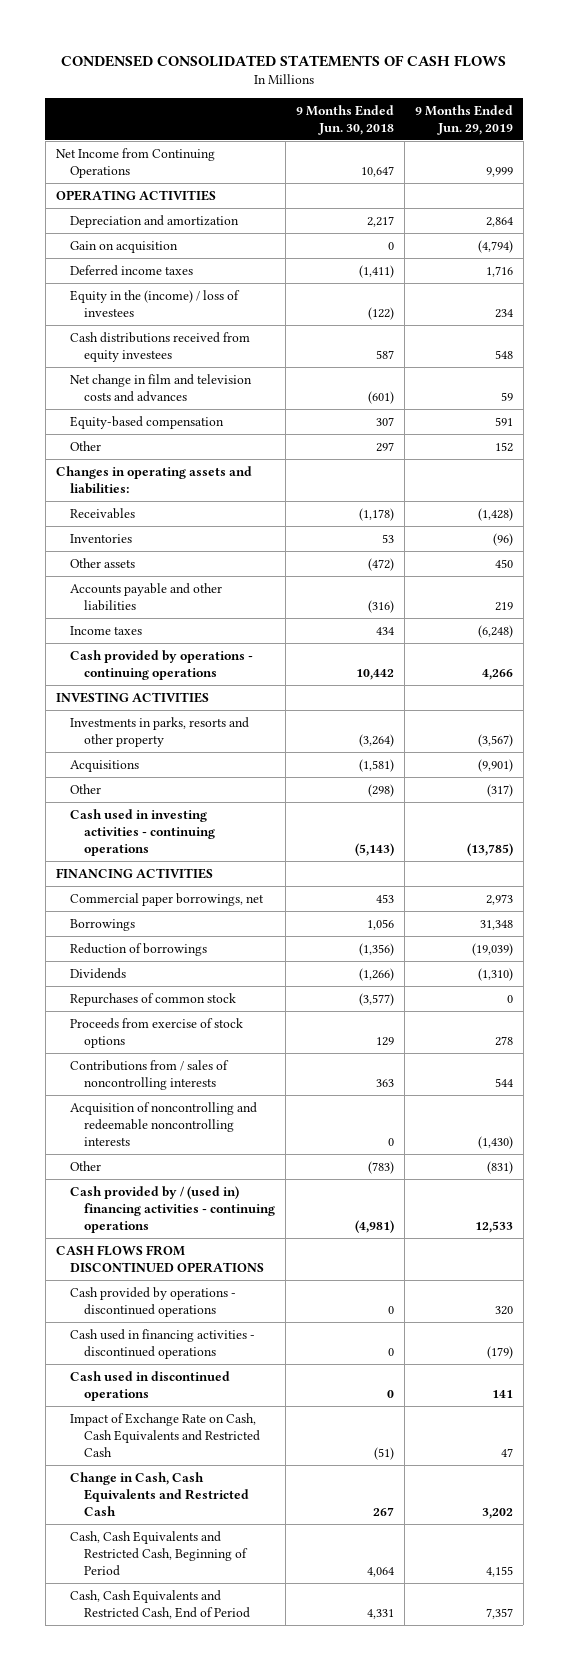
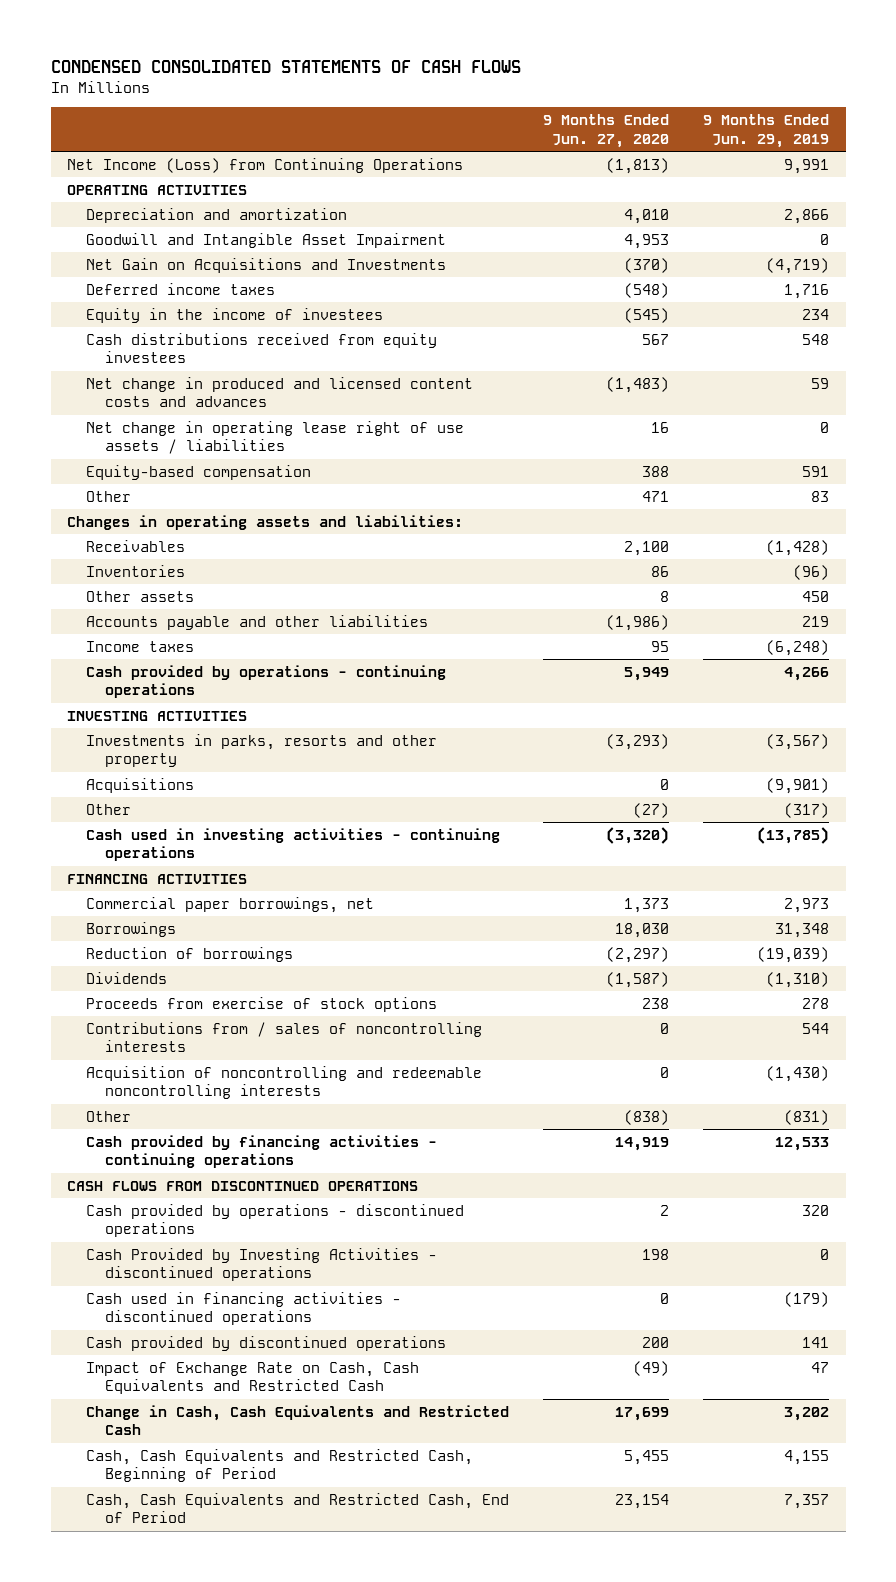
- | 9 Months Ended Jun. 30, 2018 | 9 Months Ended Jun. 29, 2019
+ | 9 Months Ended Jun. 27, 2020 | 9 Months Ended Jun. 29, 2019
- Net Income from Continuing Operations | 10,647 | 9,999
+ Net Income (Loss) from Continuing Operations | (1,813) | 9,991
- Depreciation and amortization | 2,217 | 2,864
- Gain on acquisition | 0 | (4,794)
+ Depreciation and amortization | 4,010 | 2,866
+ Goodwill and Intangible Asset Impairment | 4,953 | 0
+ Net Gain on Acquisitions and Investments | (370) | (4,719)
- Equity in the (income) / loss of investees | (122) | 234
+ Equity in the income of investees | (545) | 234
- Net change in film and television costs and advances | (601) | 59
+ Net change in produced and licensed content costs and advances | (1,483) | 59
+ Net change in operating lease right of use assets / liabilities | 16 | 0
- Other | 297 | 152
+ Other | 471 | 83
- Repurchases of common stock | (3,577) | 0
- Cash provided by / (used in) financing activities - continuing operations | (4,981) | 12,533
+ Cash provided by financing activities - continuing operations | 14,919 | 12,533
+ Cash Provided by Investing Activities - discontinued operations | 198 | 0
- Cash used in discontinued operations | 0 | 141
+ Cash provided by discontinued operations | 200 | 141

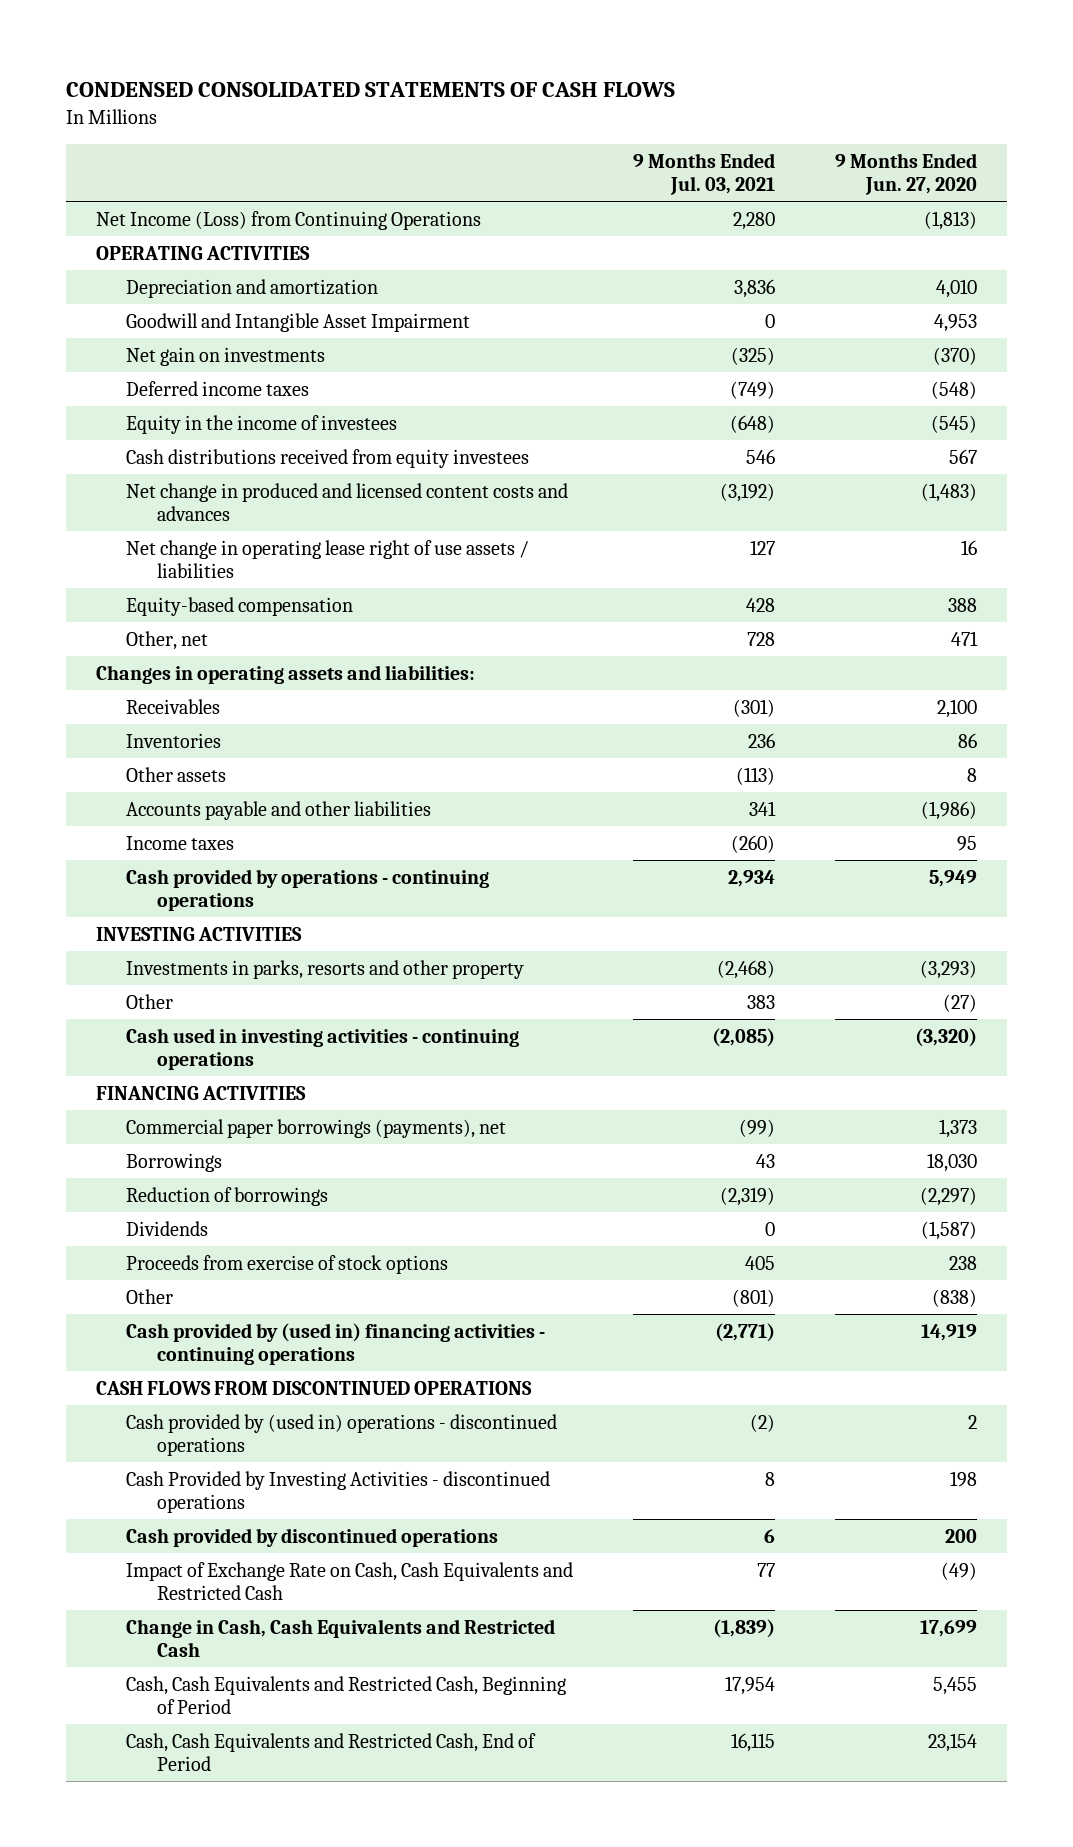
- | 9 Months Ended Jun. 27, 2020 | 9 Months Ended Jun. 29, 2019
+ | 9 Months Ended Jul. 03, 2021 | 9 Months Ended Jun. 27, 2020
- Net Gain on Acquisitions and Investments | (370) | (4,719)
+ Net gain on investments | (325) | (370)
- Other | 471 | 83
+ Other, net | 728 | 471
- Acquisitions | 0 | (9,901)
- Commercial paper borrowings, net | 1,373 | 2,973
+ Commercial paper borrowings (payments), net | (99) | 1,373
- Contributions from / sales of noncontrolling interests | 0 | 544
- Acquisition of noncontrolling and redeemable noncontrolling interests | 0 | (1,430)
- Cash provided by financing activities - continuing operations | 14,919 | 12,533
+ Cash provided by (used in) financing activities - continuing operations | (2,771) | 14,919
- Cash provided by operations - discontinued operations | 2 | 320
+ Cash provided by (used in) operations - discontinued operations | (2) | 2
- Cash used in financing activities - discontinued operations | 0 | (179)

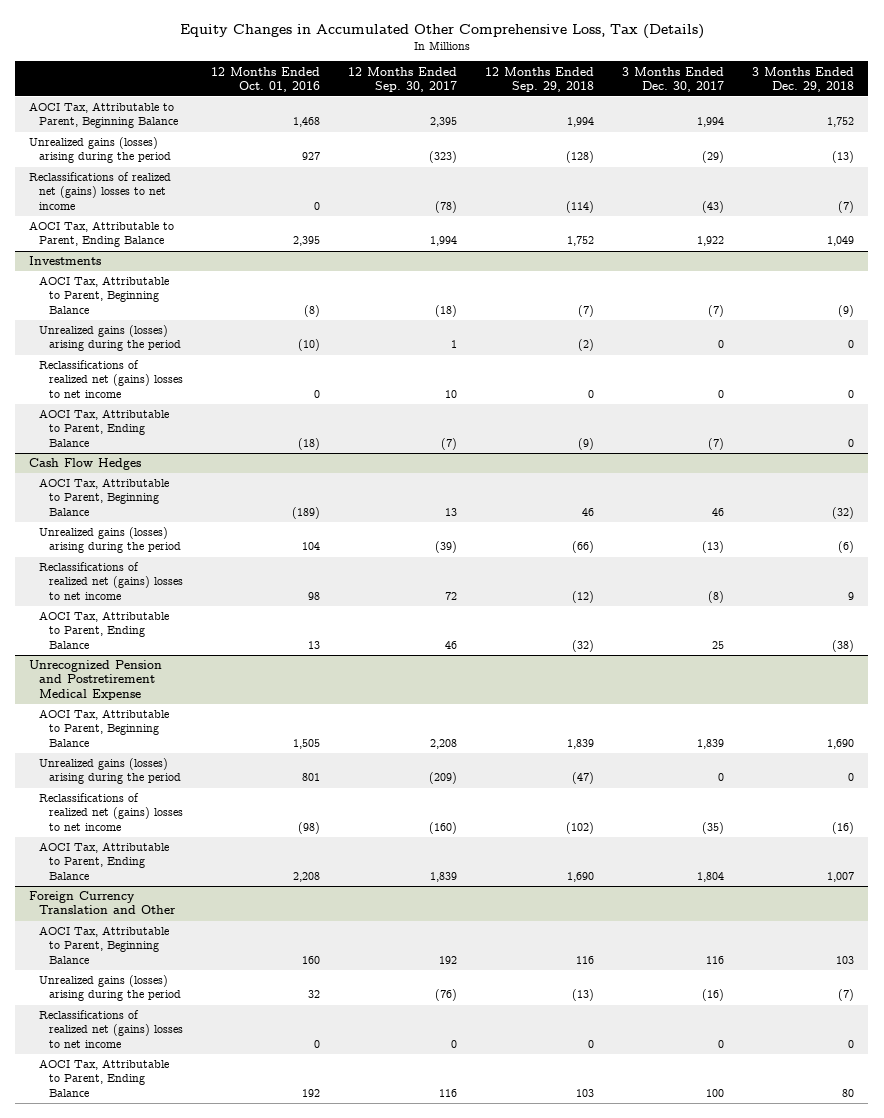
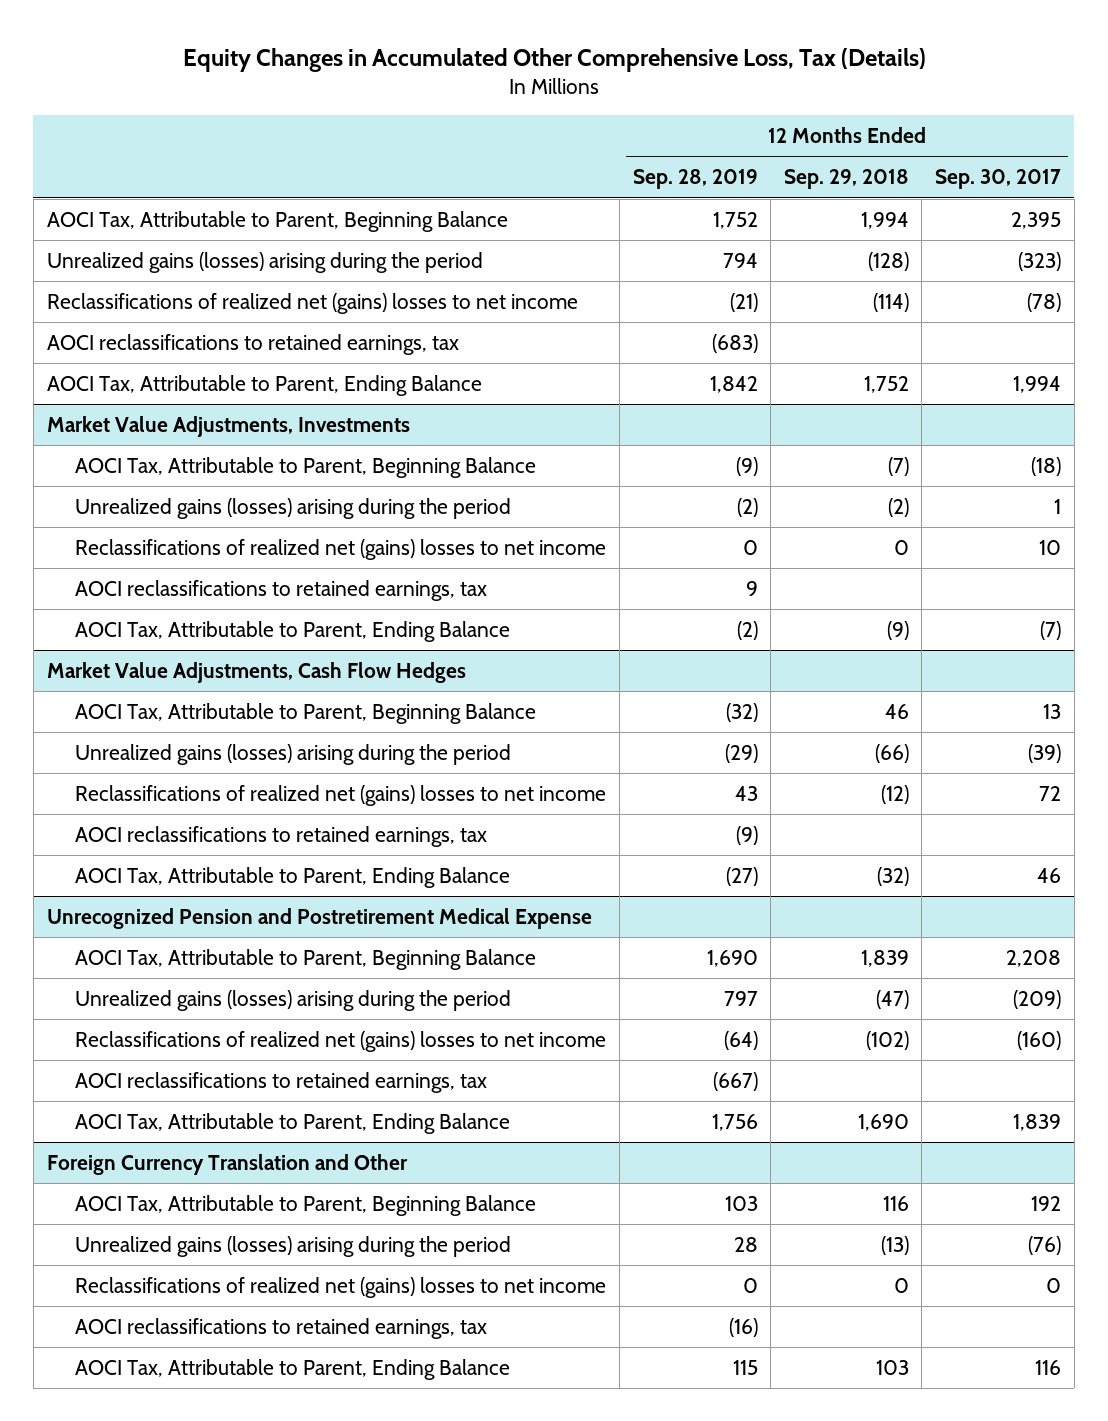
- | 12 Months Ended Oct. 01, 2016 | 12 Months Ended Sep. 30, 2017 | 12 Months Ended Sep. 29, 2018 | 3 Months Ended Dec. 30, 2017 | 3 Months Ended Dec. 29, 2018
+ | 12 Months Ended Sep. 28, 2019 | 12 Months Ended Sep. 29, 2018 | 12 Months Ended Sep. 30, 2017
+ AOCI reclassifications to retained earnings, tax | (683) | |
- Investments
+ Market Value Adjustments, Investments
+ AOCI reclassifications to retained earnings, tax | 9 | |
- Cash Flow Hedges
+ Market Value Adjustments, Cash Flow Hedges
+ AOCI reclassifications to retained earnings, tax | (9) | |
@ Unrecognized Pension and Postretirement Medical Expense
+ AOCI reclassifications to retained earnings, tax | (667) | |
@ Foreign Currency Translation and Other
+ AOCI reclassifications to retained earnings, tax | (16) | |

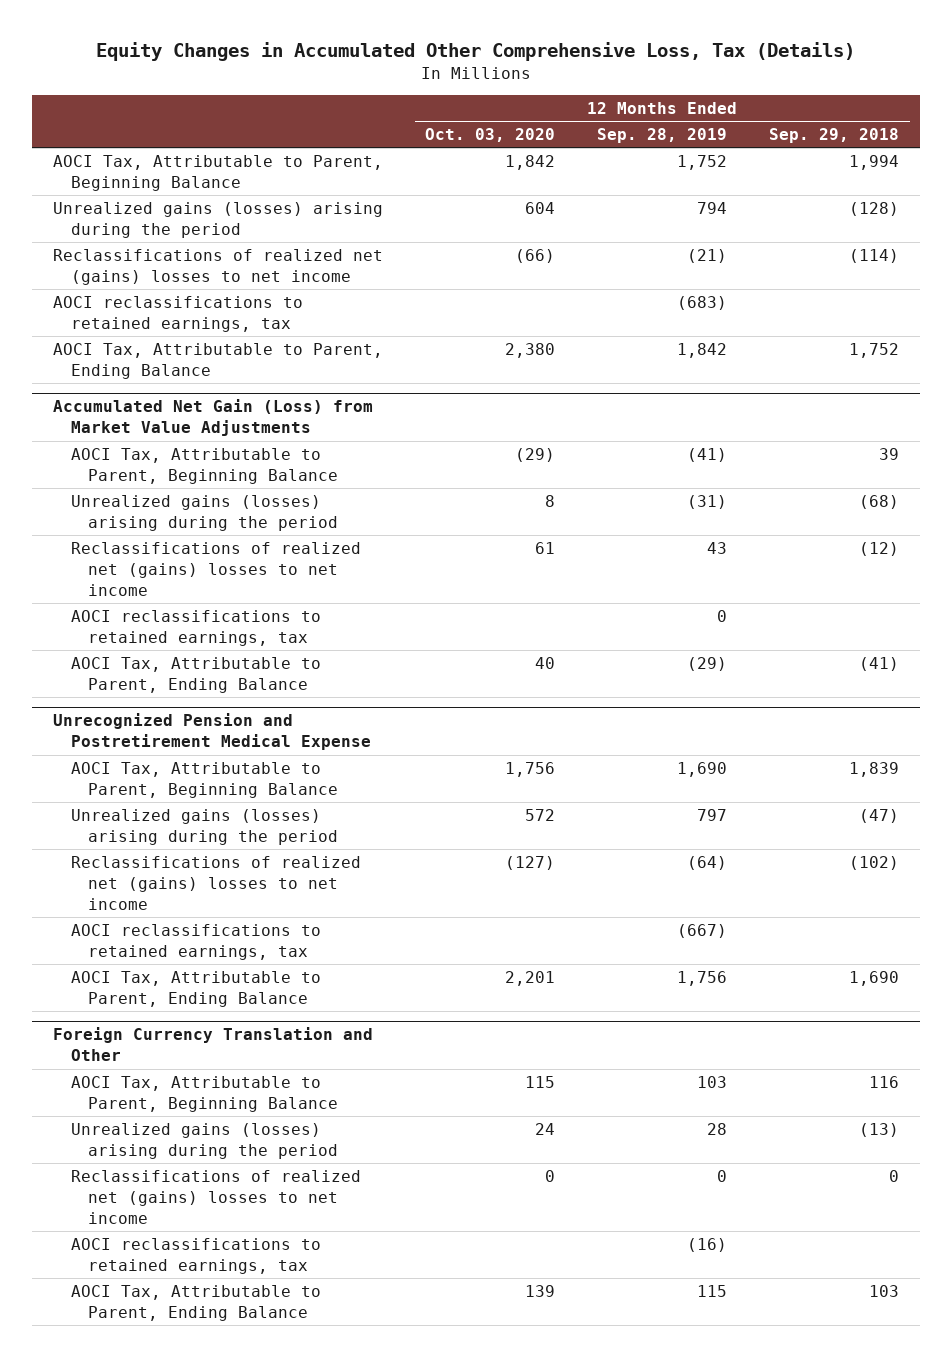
- | 12 Months Ended Sep. 28, 2019 | 12 Months Ended Sep. 29, 2018 | 12 Months Ended Sep. 30, 2017
+ | 12 Months Ended Oct. 03, 2020 | 12 Months Ended Sep. 28, 2019 | 12 Months Ended Sep. 29, 2018
- Market Value Adjustments, Investments
- AOCI Tax, Attributable to Parent, Beginning Balance | (9) | (7) | (18)
- Unrealized gains (losses) arising during the period | (2) | (2) | 1
- Reclassifications of realized net (gains) losses to net income | 0 | 0 | 10
- AOCI reclassifications to retained earnings, tax | 9 | |
- AOCI Tax, Attributable to Parent, Ending Balance | (2) | (9) | (7)
- Market Value Adjustments, Cash Flow Hedges
- AOCI Tax, Attributable to Parent, Beginning Balance | (32) | 46 | 13
- Unrealized gains (losses) arising during the period | (29) | (66) | (39)
+ Accumulated Net Gain (Loss) from Market Value Adjustments
+ AOCI Tax, Attributable to Parent, Beginning Balance | (29) | (41) | 39
+ Unrealized gains (losses) arising during the period | 8 | (31) | (68)
- AOCI reclassifications to retained earnings, tax | (9) | |
- AOCI Tax, Attributable to Parent, Ending Balance | (27) | (32) | 46
+ AOCI reclassifications to retained earnings, tax | | 0 |
+ AOCI Tax, Attributable to Parent, Ending Balance | 40 | (29) | (41)

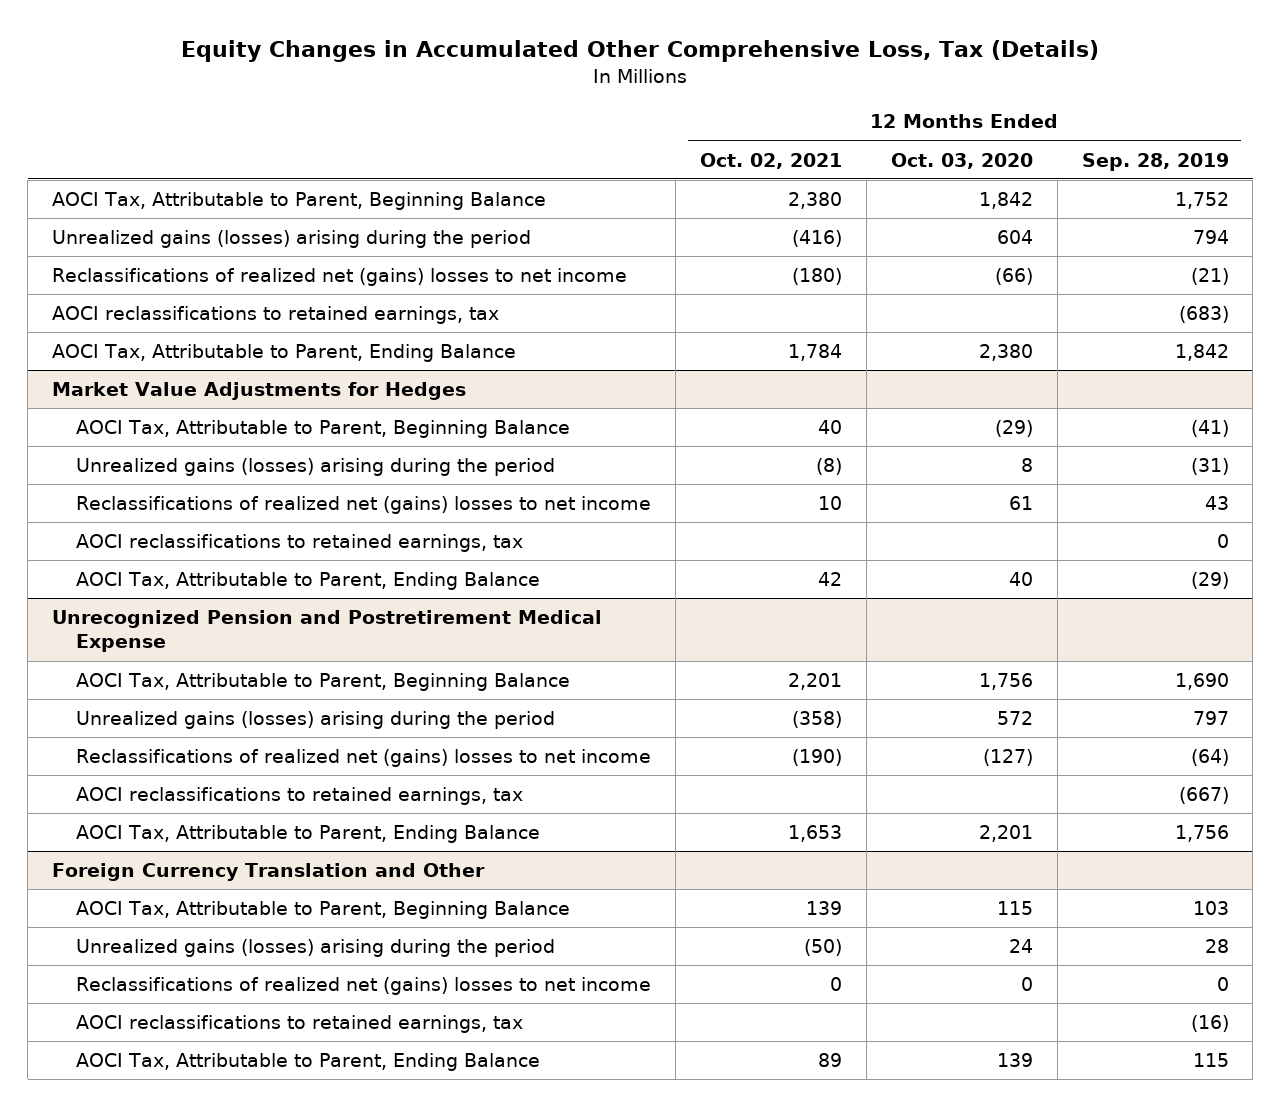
- | 12 Months Ended Oct. 03, 2020 | 12 Months Ended Sep. 28, 2019 | 12 Months Ended Sep. 29, 2018
+ | 12 Months Ended Oct. 02, 2021 | 12 Months Ended Oct. 03, 2020 | 12 Months Ended Sep. 28, 2019
- Accumulated Net Gain (Loss) from Market Value Adjustments
+ Market Value Adjustments for Hedges

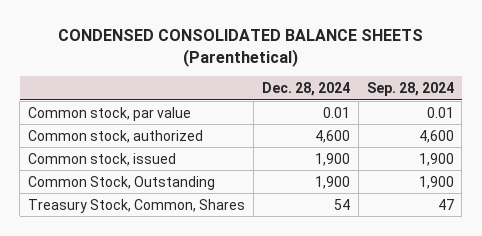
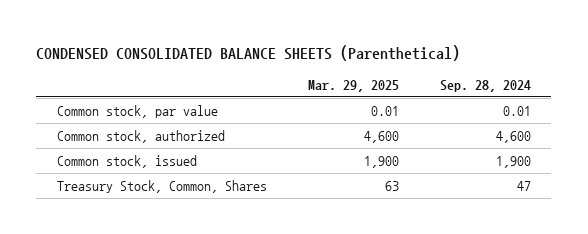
- | Dec. 28, 2024 | Sep. 28, 2024
+ | Mar. 29, 2025 | Sep. 28, 2024
- Common Stock, Outstanding | 1,900 | 1,900

